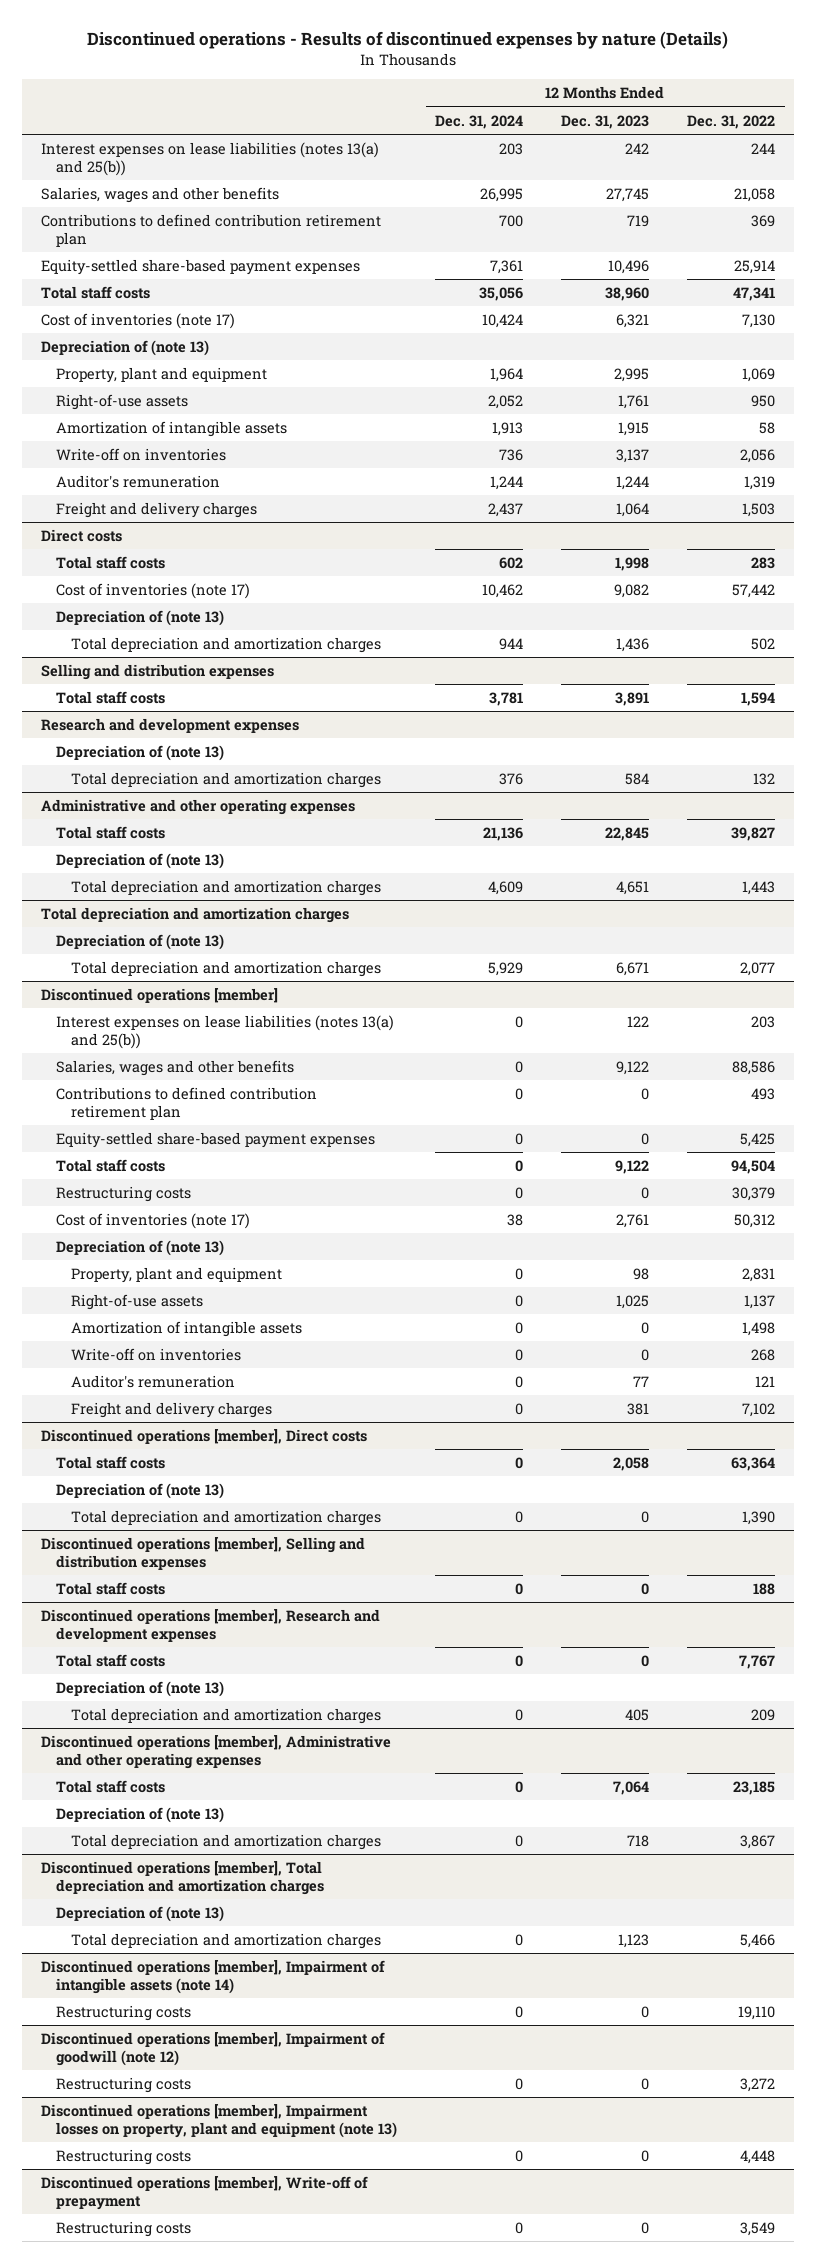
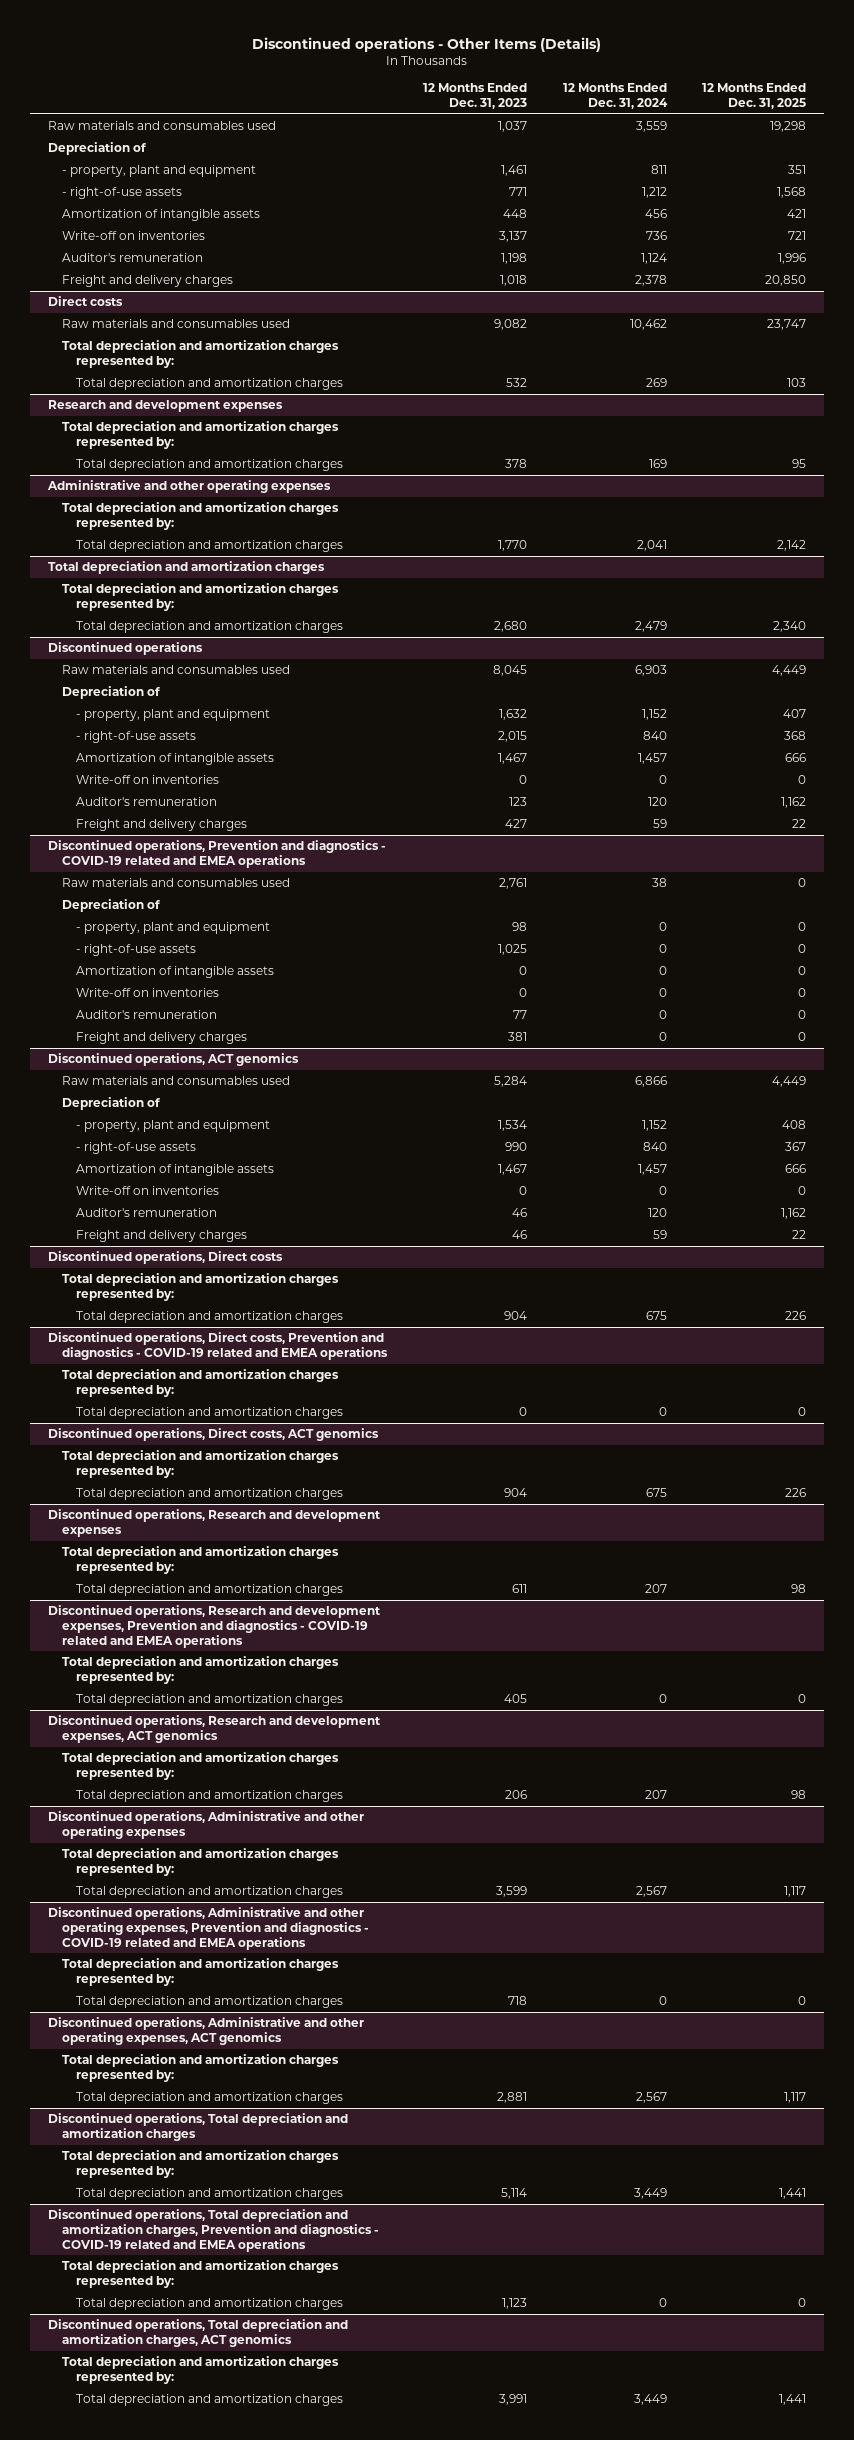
- Discontinued operations - Results of discontinued expenses by nature (Details)
+ Discontinued operations - Other Items (Details)
- | 12 Months Ended Dec. 31, 2024 | 12 Months Ended Dec. 31, 2023 | 12 Months Ended Dec. 31, 2022
+ | 12 Months Ended Dec. 31, 2023 | 12 Months Ended Dec. 31, 2024 | 12 Months Ended Dec. 31, 2025
- Interest expenses on lease liabilities (notes 13(a) and 25(b)) | 203 | 242 | 244
- Salaries, wages and other benefits | 26,995 | 27,745 | 21,058
- Contributions to defined contribution retirement plan | 700 | 719 | 369
- Equity-settled share-based payment expenses | 7,361 | 10,496 | 25,914
- Total staff costs | 35,056 | 38,960 | 47,341
- Cost of inventories (note 17) | 10,424 | 6,321 | 7,130
- Depreciation of (note 13)
- Property, plant and equipment | 1,964 | 2,995 | 1,069
- Right-of-use assets | 2,052 | 1,761 | 950
- Amortization of intangible assets | 1,913 | 1,915 | 58
+ Raw materials and consumables used | 1,037 | 3,559 | 19,298
+ Depreciation of
+ - property, plant and equipment | 1,461 | 811 | 351
+ - right-of-use assets | 771 | 1,212 | 1,568
+ Amortization of intangible assets | 448 | 456 | 421
- Auditor's remuneration | 1,244 | 1,244 | 1,319
- Freight and delivery charges | 2,437 | 1,064 | 1,503
+ Auditor's remuneration | 1,198 | 1,124 | 1,996
+ Freight and delivery charges | 1,018 | 2,378 | 20,850
@ Direct costs
- Total staff costs | 602 | 1,998 | 283
- Cost of inventories (note 17) | 10,462 | 9,082 | 57,442
- Depreciation of (note 13)
- Total depreciation and amortization charges | 944 | 1,436 | 502
- Selling and distribution expenses
- Total staff costs | 3,781 | 3,891 | 1,594
@ Direct costs
+ Raw materials and consumables used | 9,082 | 10,462 | 23,747
+ Total depreciation and amortization charges represented by:
+ Total depreciation and amortization charges | 532 | 269 | 103
@ Research and development expenses
- Depreciation of (note 13)
- Total depreciation and amortization charges | 376 | 584 | 132
+ Total depreciation and amortization charges represented by:
+ Total depreciation and amortization charges | 378 | 169 | 95
@ Administrative and other operating expenses
- Total staff costs | 21,136 | 22,845 | 39,827
- Depreciation of (note 13)
- Total depreciation and amortization charges | 4,609 | 4,651 | 1,443
+ Total depreciation and amortization charges represented by:
+ Total depreciation and amortization charges | 1,770 | 2,041 | 2,142
@ Total depreciation and amortization charges
- Depreciation of (note 13)
- Total depreciation and amortization charges | 5,929 | 6,671 | 2,077
- Discontinued operations [member]
- Interest expenses on lease liabilities (notes 13(a) and 25(b)) | 0 | 122 | 203
- Salaries, wages and other benefits | 0 | 9,122 | 88,586
- Contributions to defined contribution retirement plan | 0 | 0 | 493
- Equity-settled share-based payment expenses | 0 | 0 | 5,425
- Total staff costs | 0 | 9,122 | 94,504
- Restructuring costs | 0 | 0 | 30,379
- Cost of inventories (note 17) | 38 | 2,761 | 50,312
- Depreciation of (note 13)
- Property, plant and equipment | 0 | 98 | 2,831
- Right-of-use assets | 0 | 1,025 | 1,137
@ Total depreciation and amortization charges
+ Total depreciation and amortization charges represented by:
+ Total depreciation and amortization charges | 2,680 | 2,479 | 2,340
+ Discontinued operations
+ Raw materials and consumables used | 8,045 | 6,903 | 4,449
+ Depreciation of
+ - property, plant and equipment | 1,632 | 1,152 | 407
+ - right-of-use assets | 2,015 | 840 | 368
+ Amortization of intangible assets | 1,467 | 1,457 | 666
+ Write-off on inventories | 0 | 0 | 0
+ Auditor's remuneration | 123 | 120 | 1,162
+ Freight and delivery charges | 427 | 59 | 22
+ Discontinued operations, Prevention and diagnostics - COVID-19 related and EMEA operations
+ Raw materials and consumables used | 2,761 | 38 | 0
+ Depreciation of
+ - property, plant and equipment | 98 | 0 | 0
+ - right-of-use assets | 1,025 | 0 | 0
- Discontinued operations [member], Direct costs
- Total staff costs | 0 | 2,058 | 63,364
- Depreciation of (note 13)
+ Discontinued operations, ACT genomics
+ Raw materials and consumables used | 5,284 | 6,866 | 4,449
+ Depreciation of
+ - property, plant and equipment | 1,534 | 1,152 | 408
+ - right-of-use assets | 990 | 840 | 367
+ Amortization of intangible assets | 1,467 | 1,457 | 666
+ Write-off on inventories | 0 | 0 | 0
+ Auditor's remuneration | 46 | 120 | 1,162
+ Freight and delivery charges | 46 | 59 | 22
+ Discontinued operations, Direct costs
+ Total depreciation and amortization charges represented by:
+ Total depreciation and amortization charges | 904 | 675 | 226
+ Discontinued operations, Direct costs, Prevention and diagnostics - COVID-19 related and EMEA operations
+ Total depreciation and amortization charges represented by:
- Discontinued operations [member], Selling and distribution expenses
- Total staff costs | 0 | 0 | 188
- Discontinued operations [member], Research and development expenses
- Total staff costs | 0 | 0 | 7,767
- Depreciation of (note 13)
+ Discontinued operations, Direct costs, ACT genomics
+ Total depreciation and amortization charges represented by:
+ Total depreciation and amortization charges | 904 | 675 | 226
+ Discontinued operations, Research and development expenses
+ Total depreciation and amortization charges represented by:
+ Total depreciation and amortization charges | 611 | 207 | 98
+ Discontinued operations, Research and development expenses, Prevention and diagnostics - COVID-19 related and EMEA operations
+ Total depreciation and amortization charges represented by:
- Discontinued operations [member], Administrative and other operating expenses
- Total staff costs | 0 | 7,064 | 23,185
- Depreciation of (note 13)
+ Discontinued operations, Research and development expenses, ACT genomics
+ Total depreciation and amortization charges represented by:
+ Total depreciation and amortization charges | 206 | 207 | 98
+ Discontinued operations, Administrative and other operating expenses
+ Total depreciation and amortization charges represented by:
+ Total depreciation and amortization charges | 3,599 | 2,567 | 1,117
+ Discontinued operations, Administrative and other operating expenses, Prevention and diagnostics - COVID-19 related and EMEA operations
+ Total depreciation and amortization charges represented by:
- Discontinued operations [member], Total depreciation and amortization charges
- Depreciation of (note 13)
+ Discontinued operations, Administrative and other operating expenses, ACT genomics
+ Total depreciation and amortization charges represented by:
+ Total depreciation and amortization charges | 2,881 | 2,567 | 1,117
+ Discontinued operations, Total depreciation and amortization charges
+ Total depreciation and amortization charges represented by:
+ Total depreciation and amortization charges | 5,114 | 3,449 | 1,441
+ Discontinued operations, Total depreciation and amortization charges, Prevention and diagnostics - COVID-19 related and EMEA operations
+ Total depreciation and amortization charges represented by:
- Discontinued operations [member], Impairment of intangible assets (note 14)
- Restructuring costs | 0 | 0 | 19,110
- Discontinued operations [member], Impairment of goodwill (note 12)
- Restructuring costs | 0 | 0 | 3,272
- Discontinued operations [member], Impairment losses on property, plant and equipment (note 13)
- Restructuring costs | 0 | 0 | 4,448
- Discontinued operations [member], Write-off of prepayment
- Restructuring costs | 0 | 0 | 3,549
+ Discontinued operations, Total depreciation and amortization charges, ACT genomics
+ Total depreciation and amortization charges represented by:
+ Total depreciation and amortization charges | 3,991 | 3,449 | 1,441

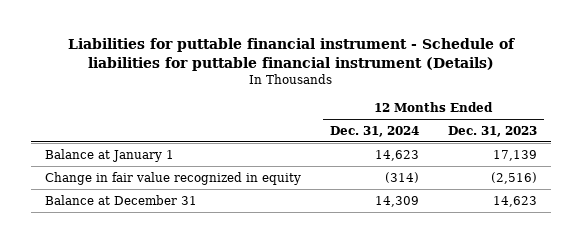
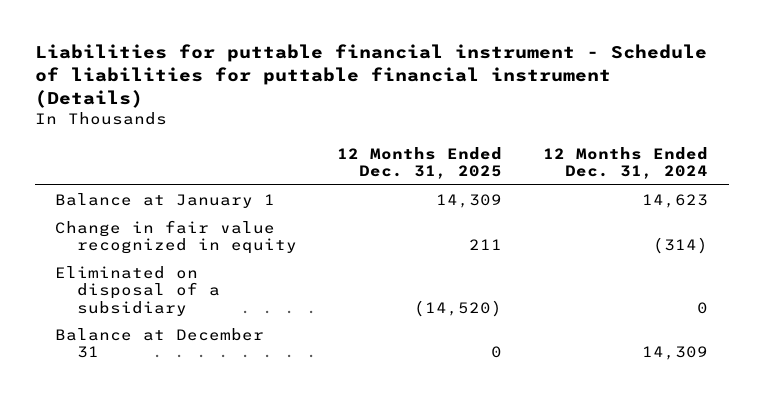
- | 12 Months Ended Dec. 31, 2024 | 12 Months Ended Dec. 31, 2023
+ | 12 Months Ended Dec. 31, 2025 | 12 Months Ended Dec. 31, 2024
+ Eliminated on disposal of a subsidiary | (14,520) | 0

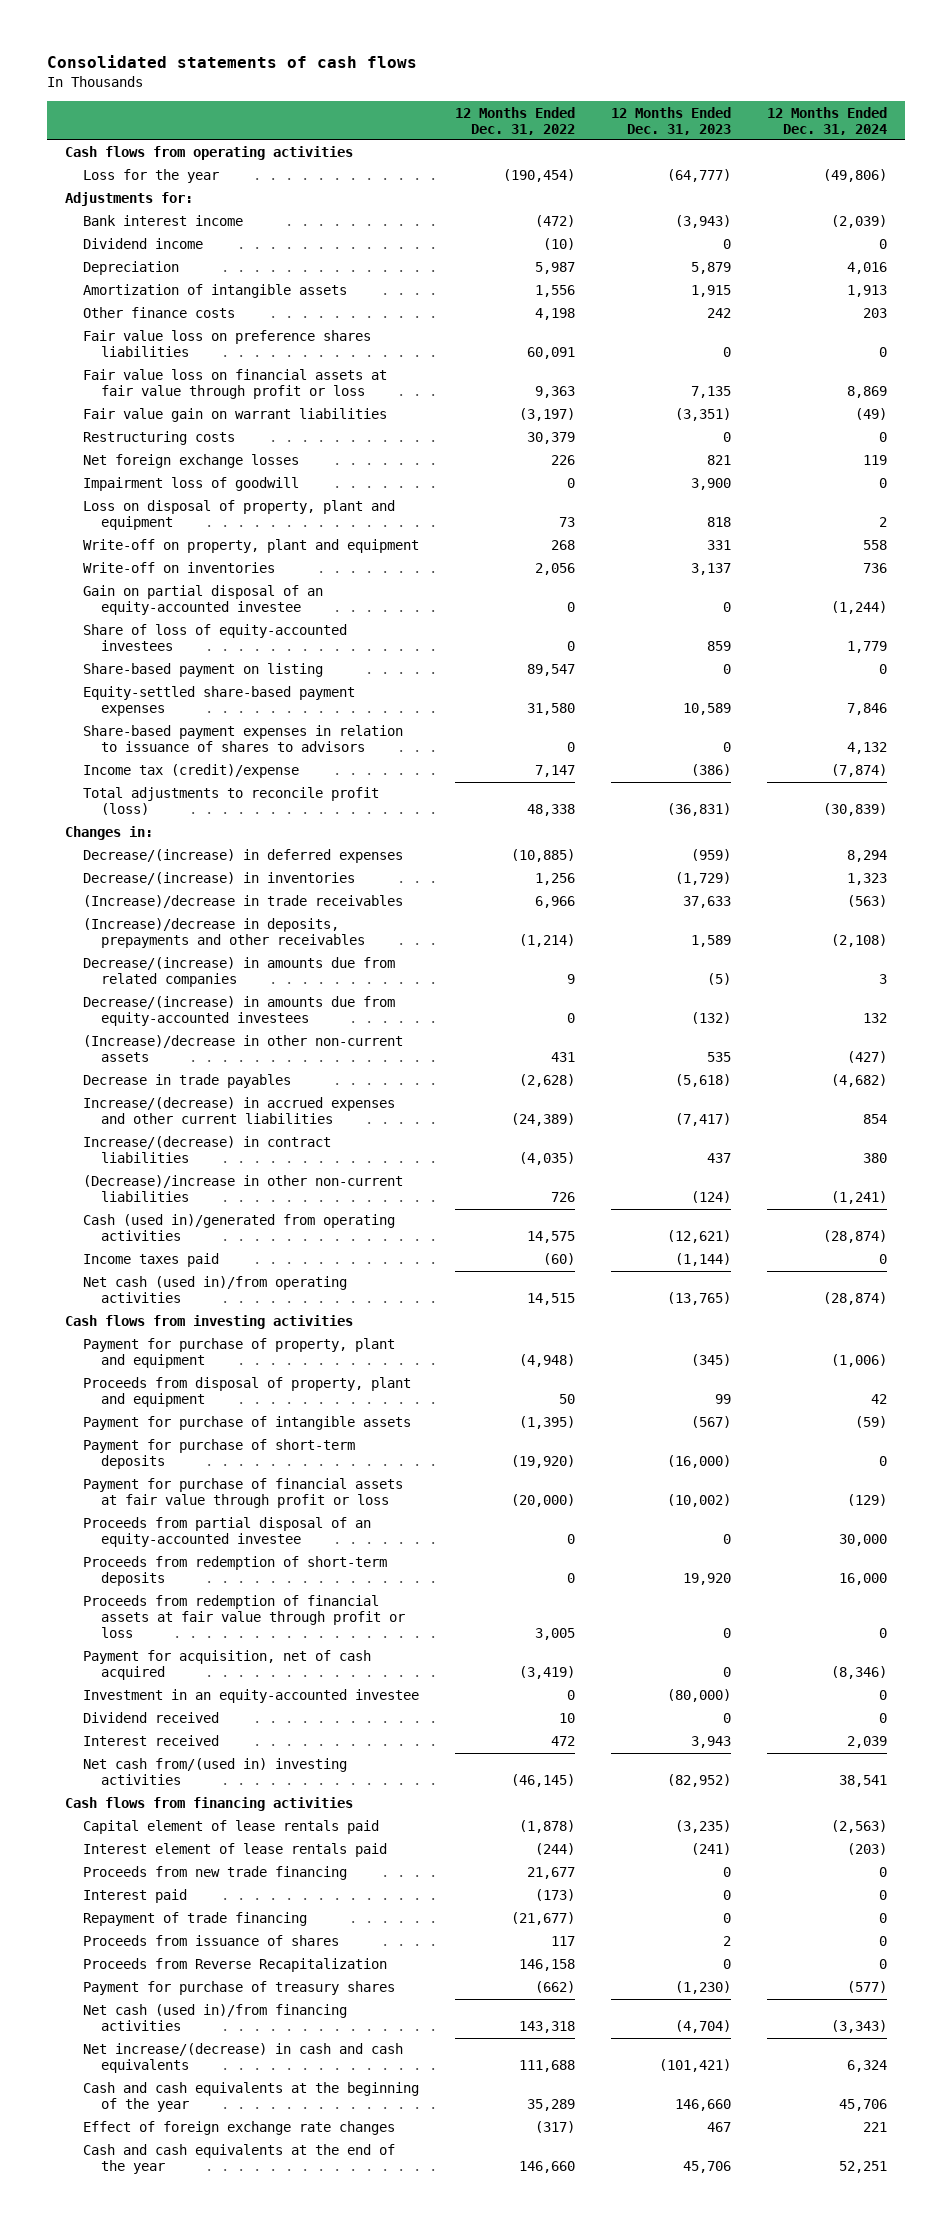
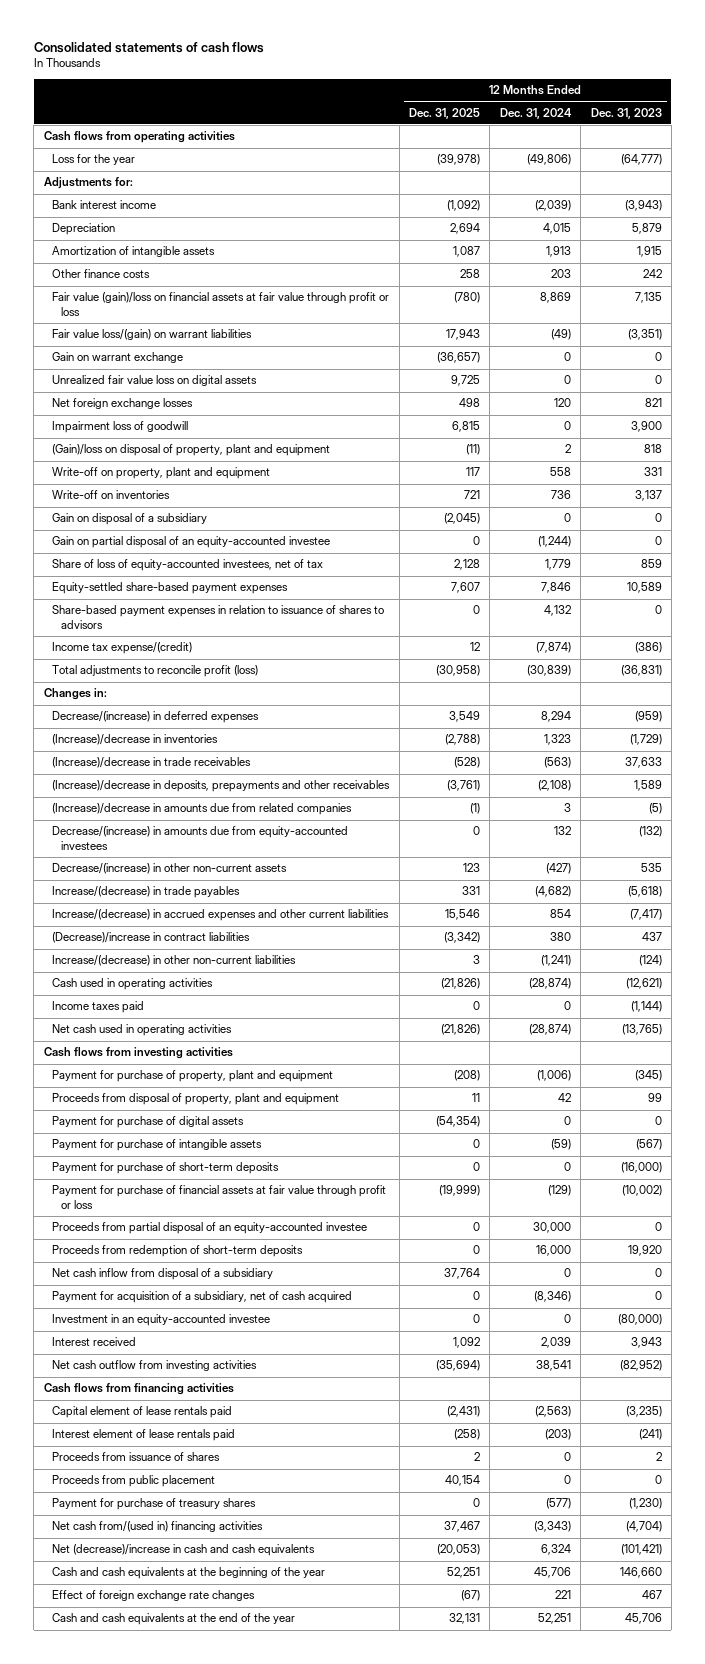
- | 12 Months Ended Dec. 31, 2022 | 12 Months Ended Dec. 31, 2023 | 12 Months Ended Dec. 31, 2024
+ | 12 Months Ended Dec. 31, 2025 | 12 Months Ended Dec. 31, 2024 | 12 Months Ended Dec. 31, 2023
- Dividend income | (10) | 0 | 0
- Depreciation | 5,987 | 5,879 | 4,016
+ Depreciation | 2,694 | 4,015 | 5,879
- Fair value loss on preference shares liabilities | 60,091 | 0 | 0
- Fair value loss on financial assets at fair value through profit or loss | 9,363 | 7,135 | 8,869
- Fair value gain on warrant liabilities | (3,197) | (3,351) | (49)
- Restructuring costs | 30,379 | 0 | 0
- Net foreign exchange losses | 226 | 821 | 119
+ Fair value (gain)/loss on financial assets at fair value through profit or loss | (780) | 8,869 | 7,135
+ Fair value loss/(gain) on warrant liabilities | 17,943 | (49) | (3,351)
+ Gain on warrant exchange | (36,657) | 0 | 0
+ Unrealized fair value loss on digital assets | 9,725 | 0 | 0
+ Net foreign exchange losses | 498 | 120 | 821
- Loss on disposal of property, plant and equipment | 73 | 818 | 2
+ (Gain)/loss on disposal of property, plant and equipment | (11) | 2 | 818
+ Gain on disposal of a subsidiary | (2,045) | 0 | 0
- Share of loss of equity-accounted investees | 0 | 859 | 1,779
- Share-based payment on listing | 89,547 | 0 | 0
+ Share of loss of equity-accounted investees, net of tax | 2,128 | 1,779 | 859
- Income tax (credit)/expense | 7,147 | (386) | (7,874)
+ Income tax expense/(credit) | 12 | (7,874) | (386)
- Decrease/(increase) in inventories | 1,256 | (1,729) | 1,323
+ (Increase)/decrease in inventories | (2,788) | 1,323 | (1,729)
- Decrease/(increase) in amounts due from related companies | 9 | (5) | 3
+ (Increase)/decrease in amounts due from related companies | (1) | 3 | (5)
- (Increase)/decrease in other non-current assets | 431 | 535 | (427)
- Decrease in trade payables | (2,628) | (5,618) | (4,682)
+ Decrease/(increase) in other non-current assets | 123 | (427) | 535
+ Increase/(decrease) in trade payables | 331 | (4,682) | (5,618)
- Increase/(decrease) in contract liabilities | (4,035) | 437 | 380
- (Decrease)/increase in other non-current liabilities | 726 | (124) | (1,241)
- Cash (used in)/generated from operating activities | 14,575 | (12,621) | (28,874)
+ (Decrease)/increase in contract liabilities | (3,342) | 380 | 437
+ Increase/(decrease) in other non-current liabilities | 3 | (1,241) | (124)
+ Cash used in operating activities | (21,826) | (28,874) | (12,621)
- Net cash (used in)/from operating activities | 14,515 | (13,765) | (28,874)
+ Net cash used in operating activities | (21,826) | (28,874) | (13,765)
+ Payment for purchase of digital assets | (54,354) | 0 | 0
- Proceeds from redemption of financial assets at fair value through profit or loss | 3,005 | 0 | 0
- Payment for acquisition, net of cash acquired | (3,419) | 0 | (8,346)
+ Net cash inflow from disposal of a subsidiary | 37,764 | 0 | 0
+ Payment for acquisition of a subsidiary, net of cash acquired | 0 | (8,346) | 0
- Dividend received | 10 | 0 | 0
- Net cash from/(used in) investing activities | (46,145) | (82,952) | 38,541
+ Net cash outflow from investing activities | (35,694) | 38,541 | (82,952)
- Proceeds from new trade financing | 21,677 | 0 | 0
- Interest paid | (173) | 0 | 0
- Repayment of trade financing | (21,677) | 0 | 0
- Proceeds from Reverse Recapitalization | 146,158 | 0 | 0
+ Proceeds from public placement | 40,154 | 0 | 0
- Net cash (used in)/from financing activities | 143,318 | (4,704) | (3,343)
- Net increase/(decrease) in cash and cash equivalents | 111,688 | (101,421) | 6,324
+ Net cash from/(used in) financing activities | 37,467 | (3,343) | (4,704)
+ Net (decrease)/increase in cash and cash equivalents | (20,053) | 6,324 | (101,421)

